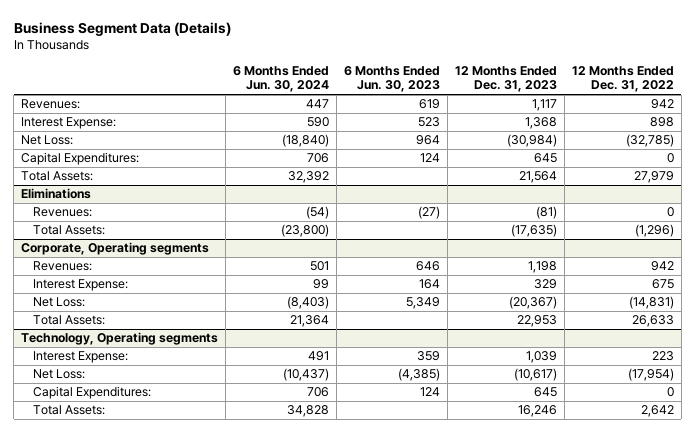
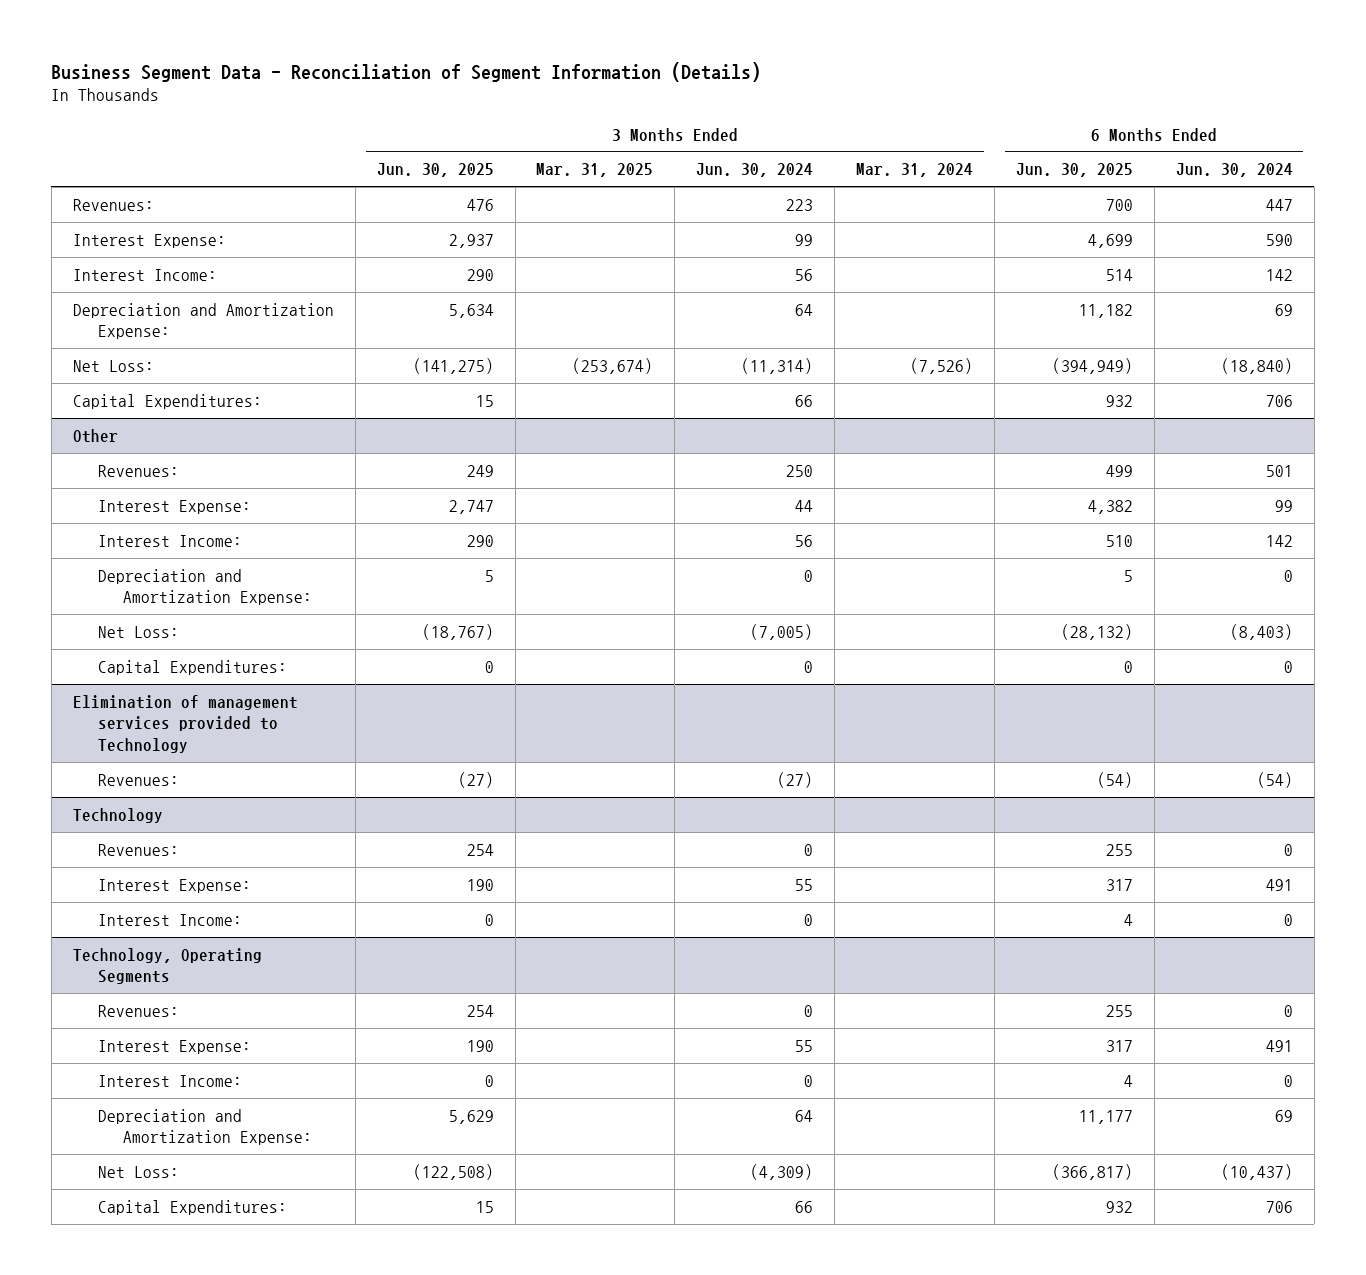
- Business Segment Data (Details)
+ Business Segment Data - Reconciliation of Segment Information (Details)
- | 6 Months Ended Jun. 30, 2024 | 6 Months Ended Jun. 30, 2023 | 12 Months Ended Dec. 31, 2023 | 12 Months Ended Dec. 31, 2022
+ | 3 Months Ended Jun. 30, 2025 | 3 Months Ended Mar. 31, 2025 | 3 Months Ended Jun. 30, 2024 | 3 Months Ended Mar. 31, 2024 | 6 Months Ended Jun. 30, 2025 | 6 Months Ended Jun. 30, 2024
+ Interest Income: | 290 | | 56 | | 514 | 142
+ Depreciation and Amortization Expense: | 5,634 | | 64 | | 11,182 | 69
- Total Assets: | 32,392 | | 21,564 | 27,979
- Eliminations
- Revenues: | (54) | (27) | (81) | 0
- Total Assets: | (23,800) | | (17,635) | (1,296)
- Corporate, Operating segments
+ Other
+ Interest Income: | 290 | | 56 | | 510 | 142
+ Depreciation and Amortization Expense: | 5 | | 0 | | 5 | 0
- Total Assets: | 21,364 | | 22,953 | 26,633
- Technology, Operating segments
+ Capital Expenditures: | 0 | | 0 | | 0 | 0
+ Elimination of management services provided to Technology
+ Revenues: | (27) | | (27) | | (54) | (54)
+ Technology
+ Revenues: | 254 | | 0 | | 255 | 0
+ Interest Income: | 0 | | 0 | | 4 | 0
+ Technology, Operating Segments
+ Revenues: | 254 | | 0 | | 255 | 0
+ Interest Expense: | 190 | | 55 | | 317 | 491
+ Interest Income: | 0 | | 0 | | 4 | 0
+ Depreciation and Amortization Expense: | 5,629 | | 64 | | 11,177 | 69
- Total Assets: | 34,828 | | 16,246 | 2,642

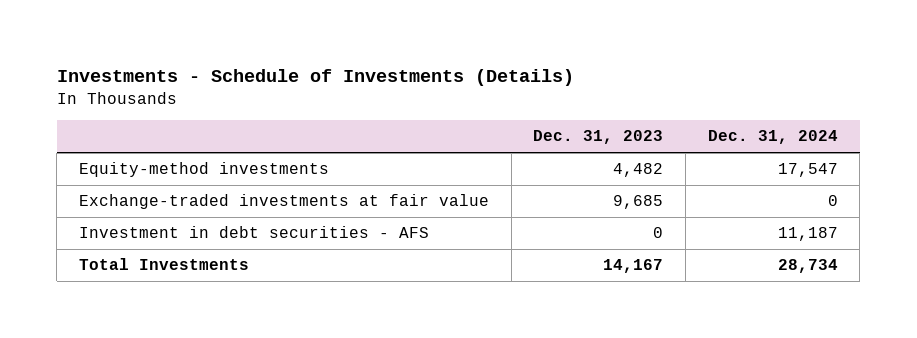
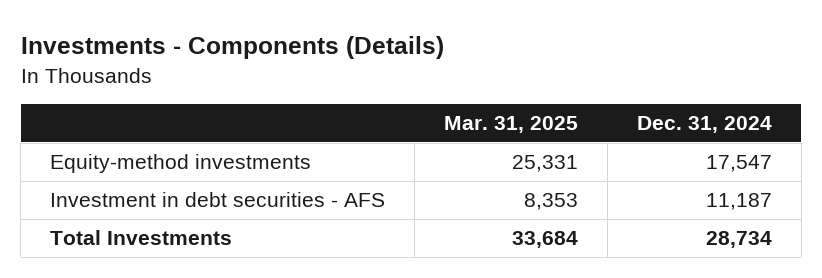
- Investments - Schedule of Investments (Details)
+ Investments - Components (Details)
- | Dec. 31, 2023 | Dec. 31, 2024
+ | Mar. 31, 2025 | Dec. 31, 2024
- Exchange-traded investments at fair value | 9,685 | 0

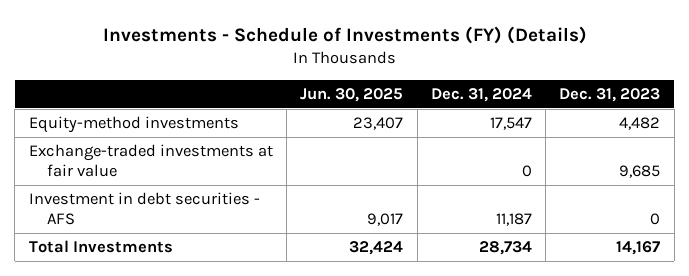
- Investments - Components (Details)
+ Investments - Schedule of Investments (FY) (Details)
- | Mar. 31, 2025 | Dec. 31, 2024
+ | Jun. 30, 2025 | Dec. 31, 2024 | Dec. 31, 2023
+ Exchange-traded investments at fair value | | 0 | 9,685

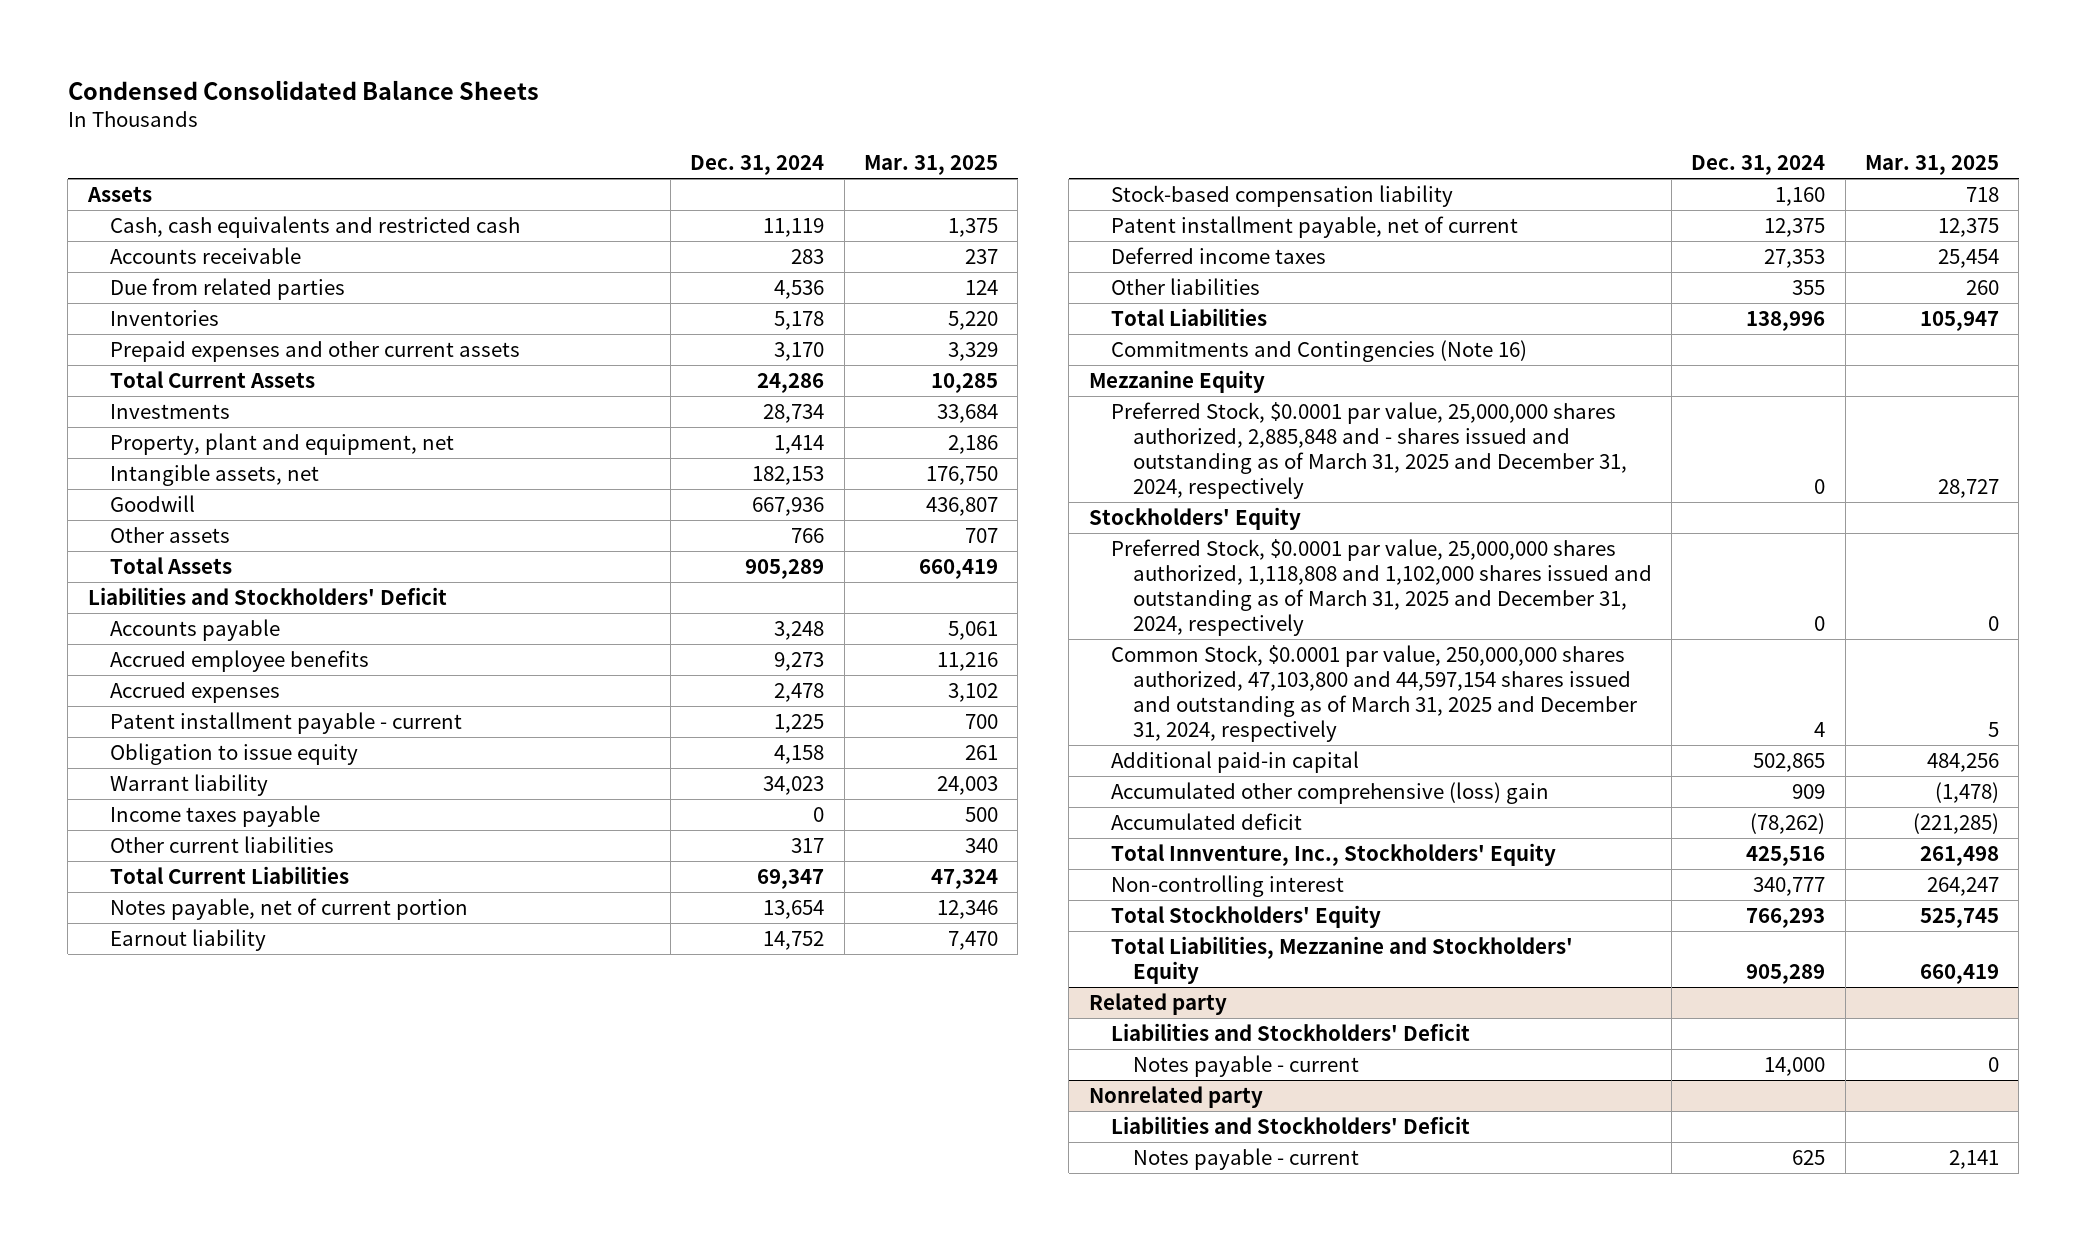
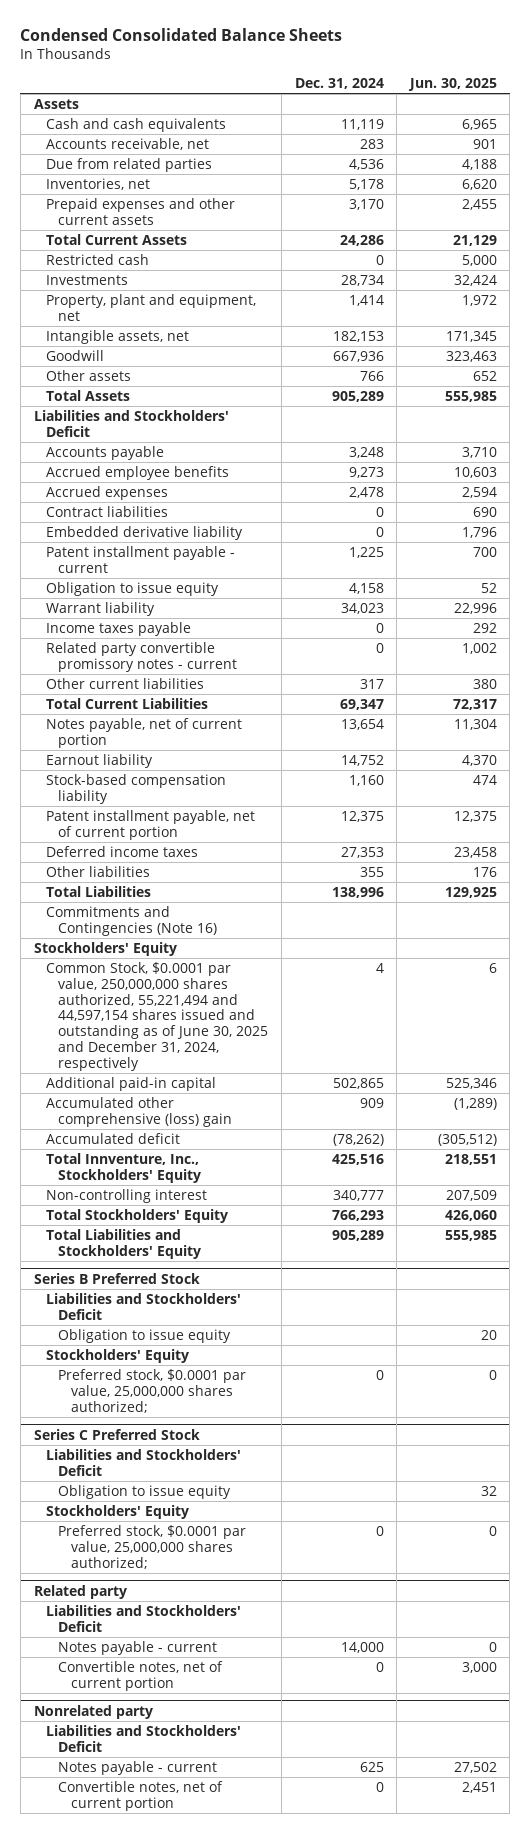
- | Dec. 31, 2024 | Mar. 31, 2025
+ | Dec. 31, 2024 | Jun. 30, 2025
- Cash, cash equivalents and restricted cash | 11,119 | 1,375
- Accounts receivable | 283 | 237
+ Cash and cash equivalents | 11,119 | 6,965
+ Accounts receivable, net | 283 | 901
- Inventories | 5,178 | 5,220
+ Inventories, net | 5,178 | 6,620
+ Restricted cash | 0 | 5,000
+ Contract liabilities | 0 | 690
+ Embedded derivative liability | 0 | 1,796
+ Related party convertible promissory notes - current | 0 | 1,002
- Patent installment payable, net of current | 12,375 | 12,375
+ Patent installment payable, net of current portion | 12,375 | 12,375
- Mezzanine Equity
- Preferred Stock, $0.0001 par value, 25,000,000 shares authorized, 2,885,848 and - shares issued and outstanding as of March 31, 2025 and December 31, 2024, respectively | 0 | 28,727
- Preferred Stock, $0.0001 par value, 25,000,000 shares authorized, 1,118,808 and 1,102,000 shares issued and outstanding as of March 31, 2025 and December 31, 2024, respectively | 0 | 0
- Common Stock, $0.0001 par value, 250,000,000 shares authorized, 47,103,800 and 44,597,154 shares issued and outstanding as of March 31, 2025 and December 31, 2024, respectively | 4 | 5
+ Common Stock, $0.0001 par value, 250,000,000 shares authorized, 55,221,494 and 44,597,154 shares issued and outstanding as of June 30, 2025 and December 31, 2024, respectively | 4 | 6
- Total Liabilities, Mezzanine and Stockholders' Equity | 905,289 | 660,419
+ Total Liabilities and Stockholders' Equity | 905,289 | 555,985
+ Series B Preferred Stock
+ Liabilities and Stockholders' Deficit
+ Obligation to issue equity | | 20
+ Stockholders' Equity
+ Preferred stock, $0.0001 par value, 25,000,000 shares authorized; | 0 | 0
+ Series C Preferred Stock
+ Liabilities and Stockholders' Deficit
+ Obligation to issue equity | | 32
+ Stockholders' Equity
+ Preferred stock, $0.0001 par value, 25,000,000 shares authorized; | 0 | 0
@ Related party
+ Convertible notes, net of current portion | 0 | 3,000
@ Nonrelated party
+ Convertible notes, net of current portion | 0 | 2,451

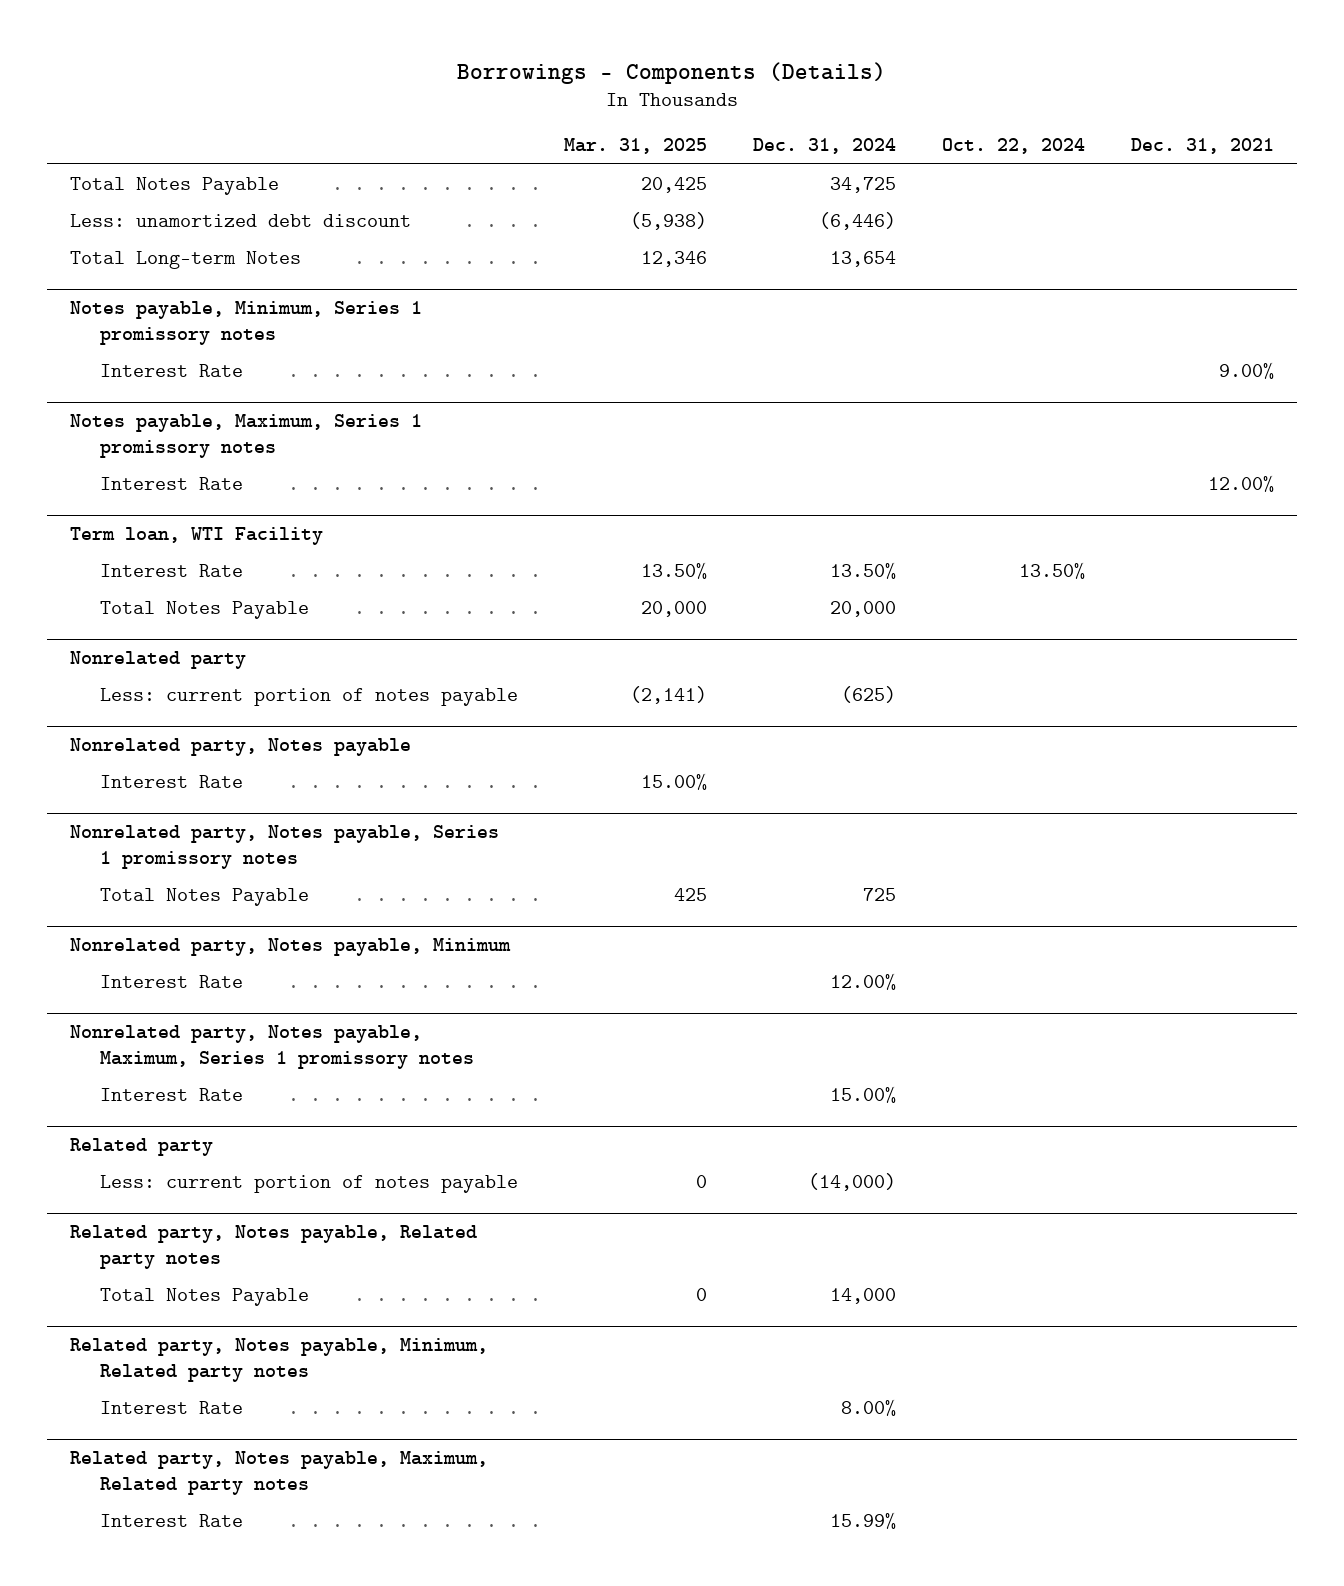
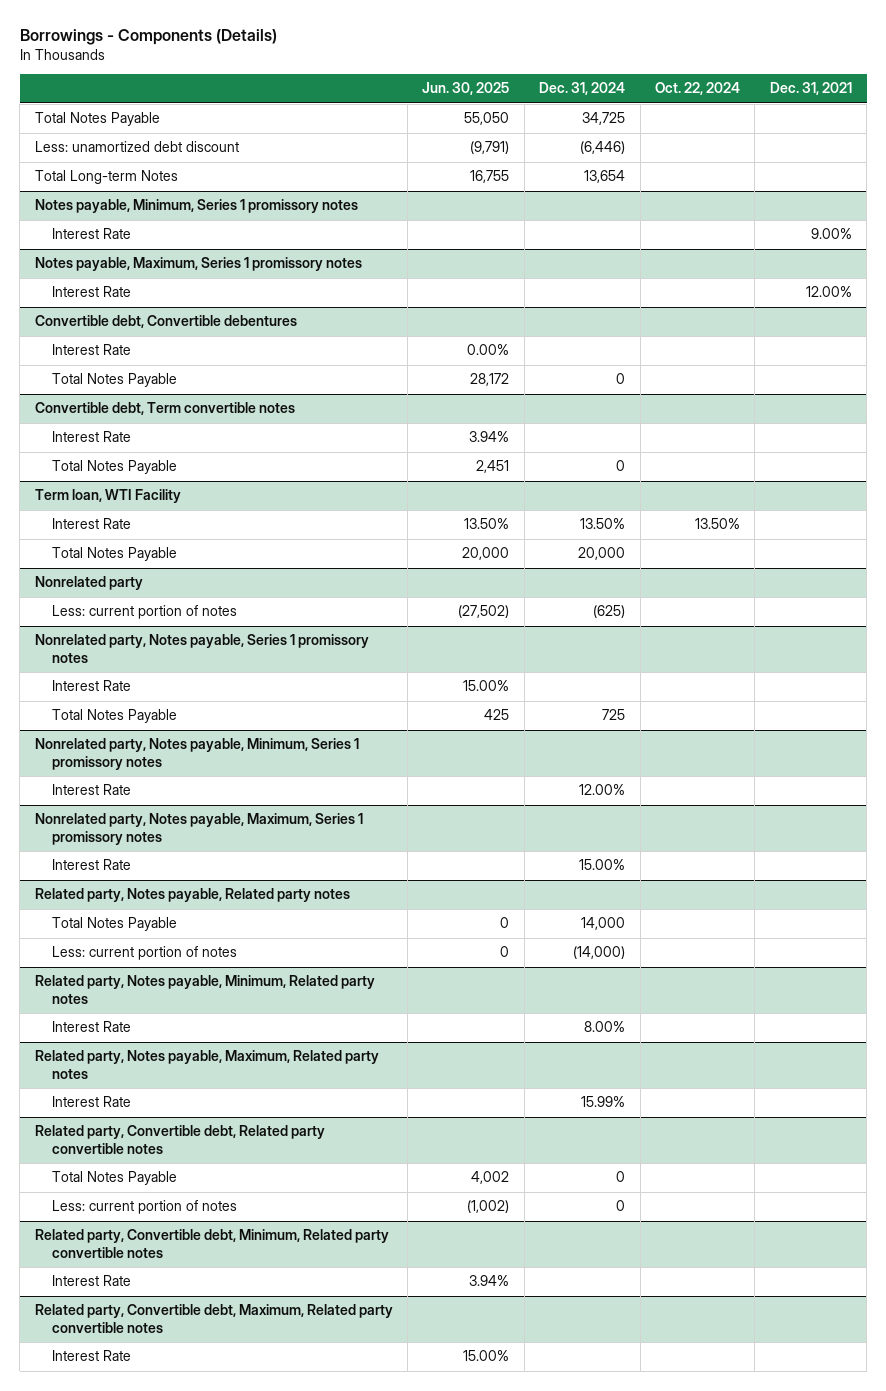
- | Mar. 31, 2025 | Dec. 31, 2024 | Oct. 22, 2024 | Dec. 31, 2021
+ | Jun. 30, 2025 | Dec. 31, 2024 | Oct. 22, 2024 | Dec. 31, 2021
+ Convertible debt, Convertible debentures
+ Interest Rate | 0.00% | | |
+ Total Notes Payable | 28,172 | 0 | |
+ Convertible debt, Term convertible notes
+ Interest Rate | 3.94% | | |
+ Total Notes Payable | 2,451 | 0 | |
@ Nonrelated party
- Less: current portion of notes payable | (2,141) | (625) | |
- Nonrelated party, Notes payable
- Interest Rate | 15.00% | | |
@ Nonrelated party
+ Less: current portion of notes | (27,502) | (625) | |
@ Nonrelated party, Notes payable, Series 1 promissory notes
+ Interest Rate | 15.00% | | |
- Nonrelated party, Notes payable, Minimum
+ Nonrelated party, Notes payable, Minimum, Series 1 promissory notes
- Related party
- Less: current portion of notes payable | 0 | (14,000) | |
@ Related party, Notes payable, Related party notes
+ Less: current portion of notes | 0 | (14,000) | |
+ Related party, Convertible debt, Related party convertible notes
+ Total Notes Payable | 4,002 | 0 | |
+ Less: current portion of notes | (1,002) | 0 | |
+ Related party, Convertible debt, Minimum, Related party convertible notes
+ Interest Rate | 3.94% | | |
+ Related party, Convertible debt, Maximum, Related party convertible notes
+ Interest Rate | 15.00% | | |

